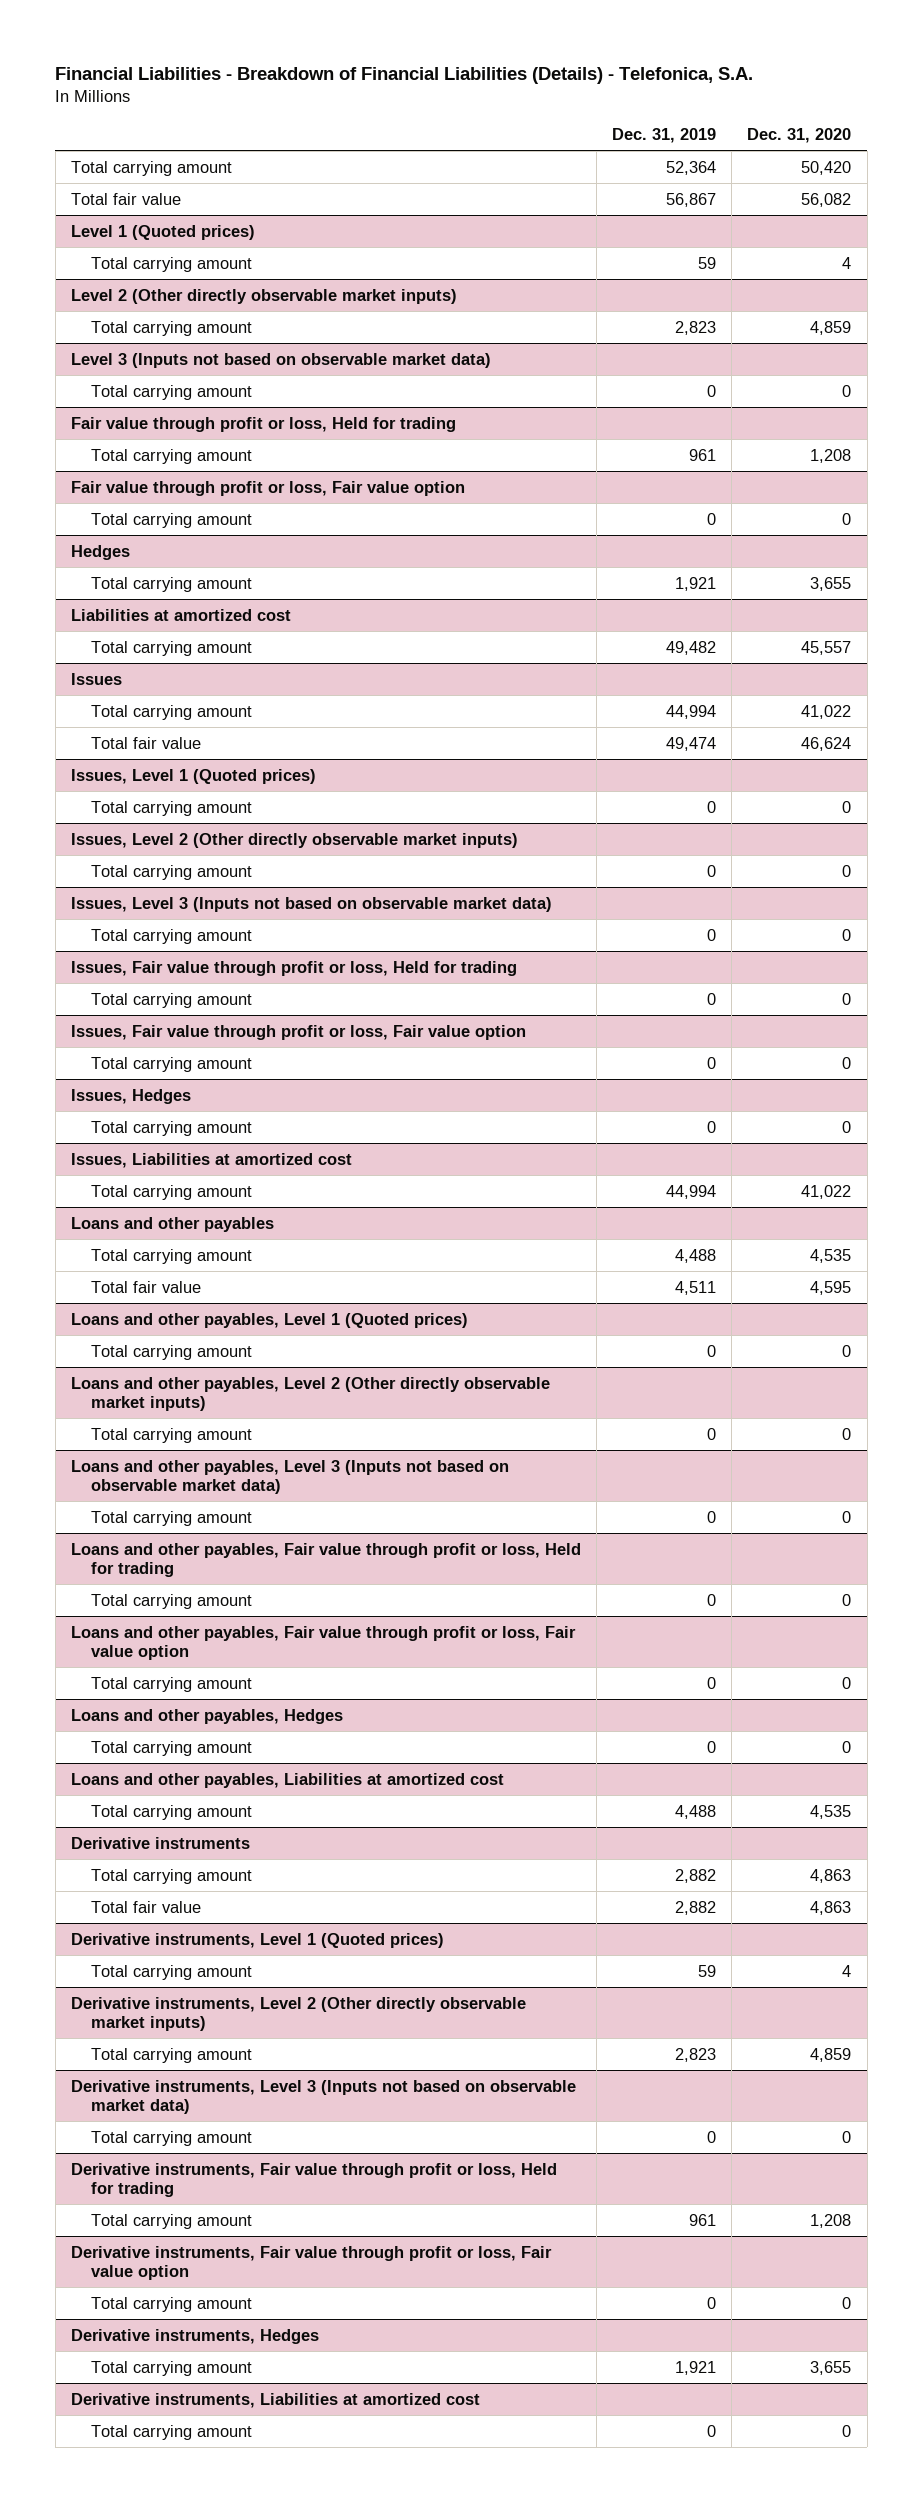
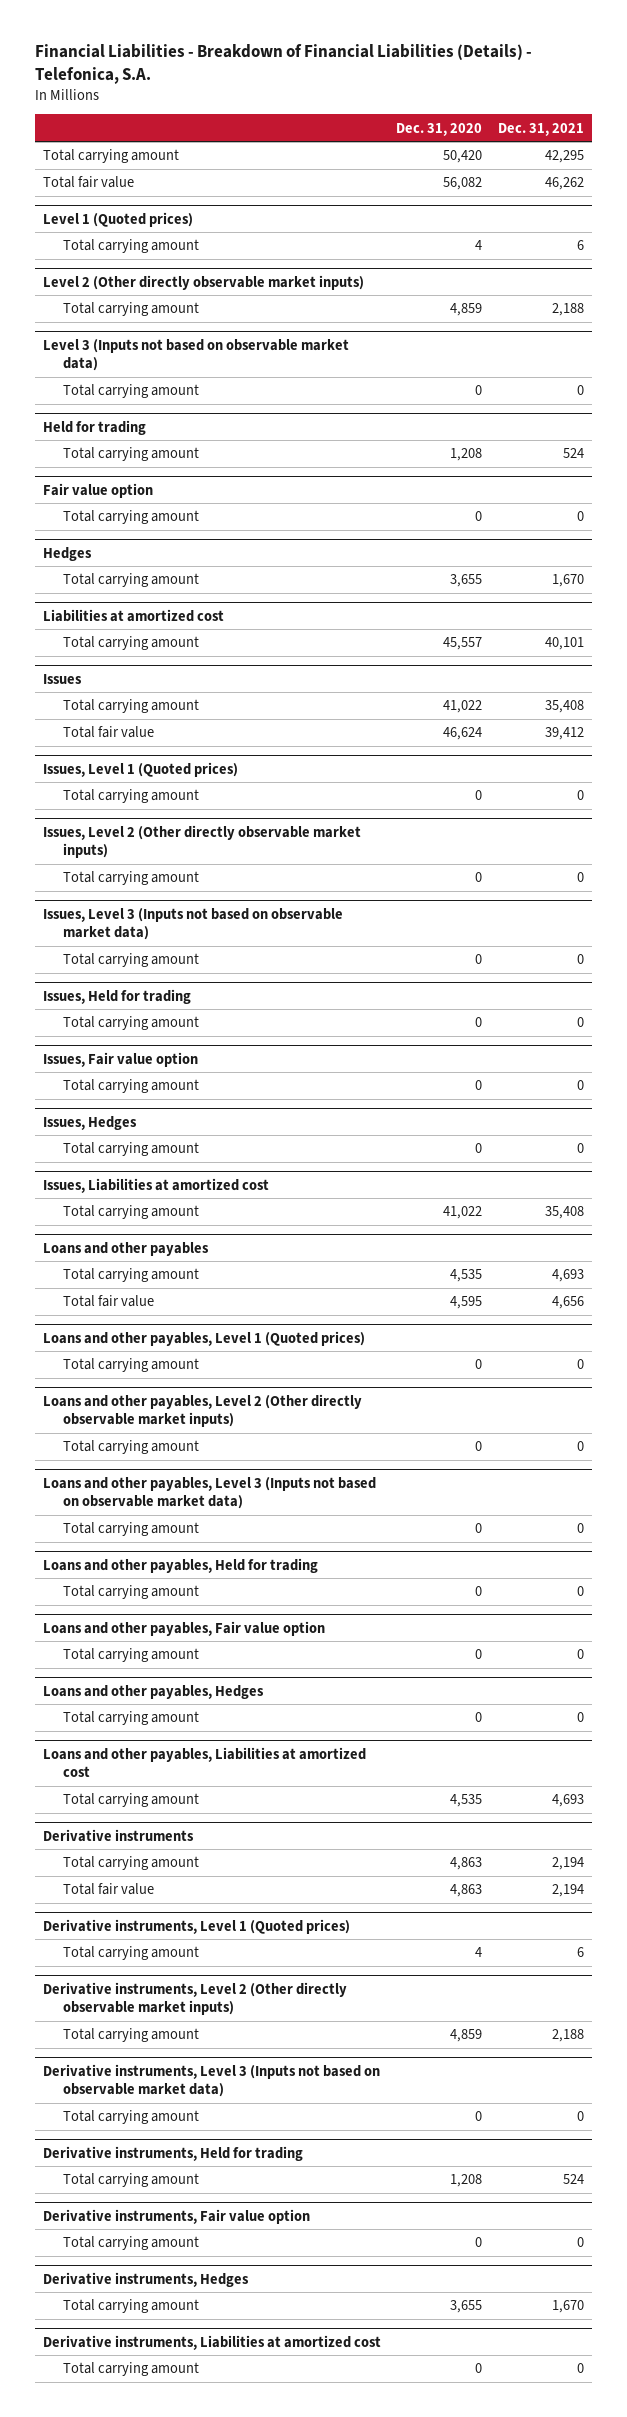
- | Dec. 31, 2019 | Dec. 31, 2020
+ | Dec. 31, 2020 | Dec. 31, 2021
- Fair value through profit or loss, Held for trading
+ Held for trading
- Fair value through profit or loss, Fair value option
+ Fair value option
- Issues, Fair value through profit or loss, Held for trading
+ Issues, Held for trading
- Issues, Fair value through profit or loss, Fair value option
+ Issues, Fair value option
- Loans and other payables, Fair value through profit or loss, Held for trading
+ Loans and other payables, Held for trading
- Loans and other payables, Fair value through profit or loss, Fair value option
+ Loans and other payables, Fair value option
- Derivative instruments, Fair value through profit or loss, Held for trading
+ Derivative instruments, Held for trading
- Derivative instruments, Fair value through profit or loss, Fair value option
+ Derivative instruments, Fair value option

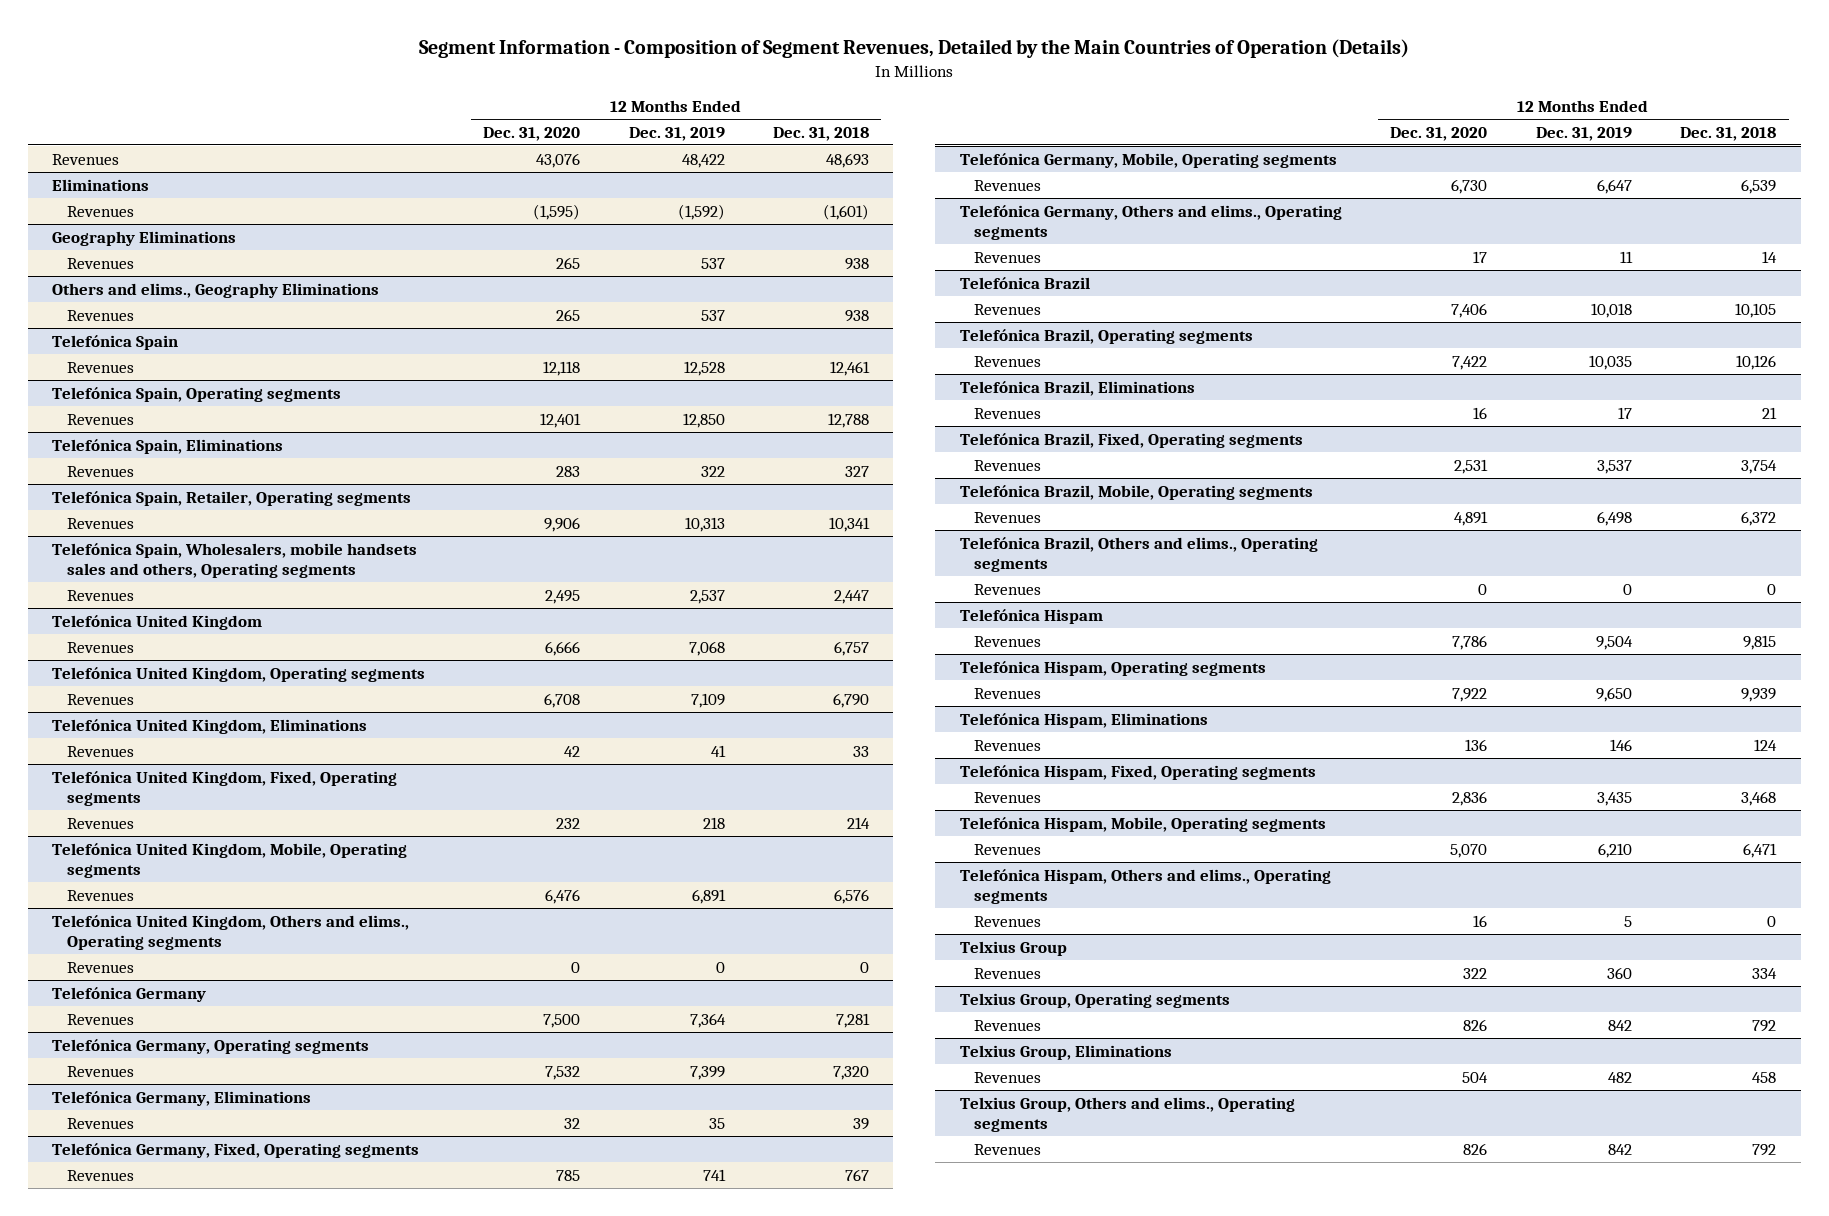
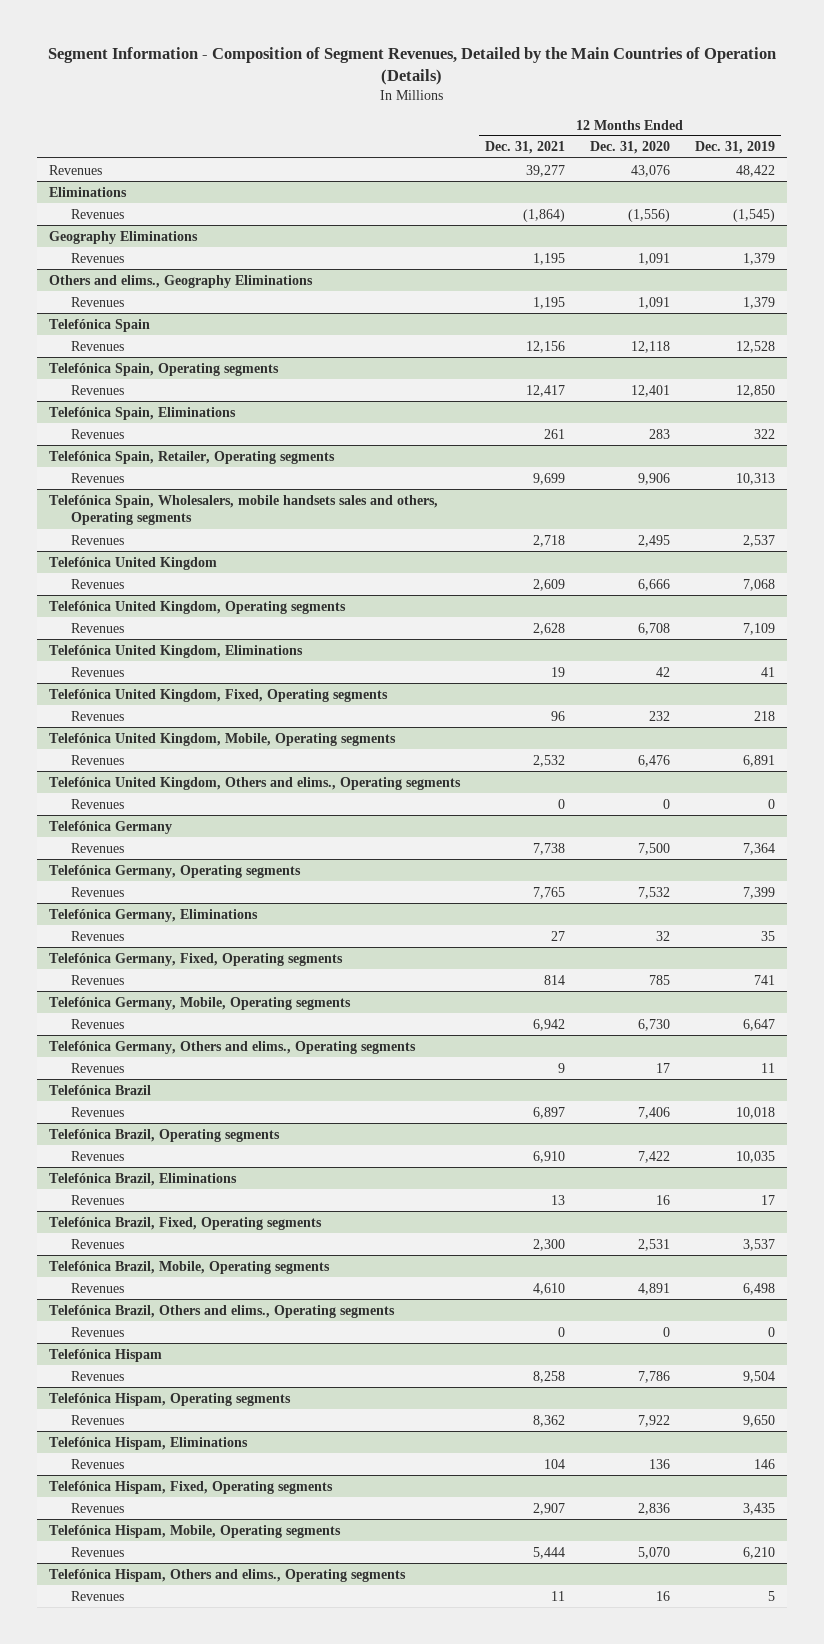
- | 12 Months Ended Dec. 31, 2020 | 12 Months Ended Dec. 31, 2019 | 12 Months Ended Dec. 31, 2018
+ | 12 Months Ended Dec. 31, 2021 | 12 Months Ended Dec. 31, 2020 | 12 Months Ended Dec. 31, 2019
@ Eliminations
- Revenues | (1,595) | (1,592) | (1,601)
+ Revenues | (1,864) | (1,556) | (1,545)
@ Geography Eliminations
- Revenues | 265 | 537 | 938
+ Revenues | 1,195 | 1,091 | 1,379
@ Others and elims., Geography Eliminations
- Revenues | 265 | 537 | 938
+ Revenues | 1,195 | 1,091 | 1,379
- Telxius Group
- Revenues | 322 | 360 | 334
- Telxius Group, Operating segments
- Revenues | 826 | 842 | 792
- Telxius Group, Eliminations
- Revenues | 504 | 482 | 458
- Telxius Group, Others and elims., Operating segments
- Revenues | 826 | 842 | 792

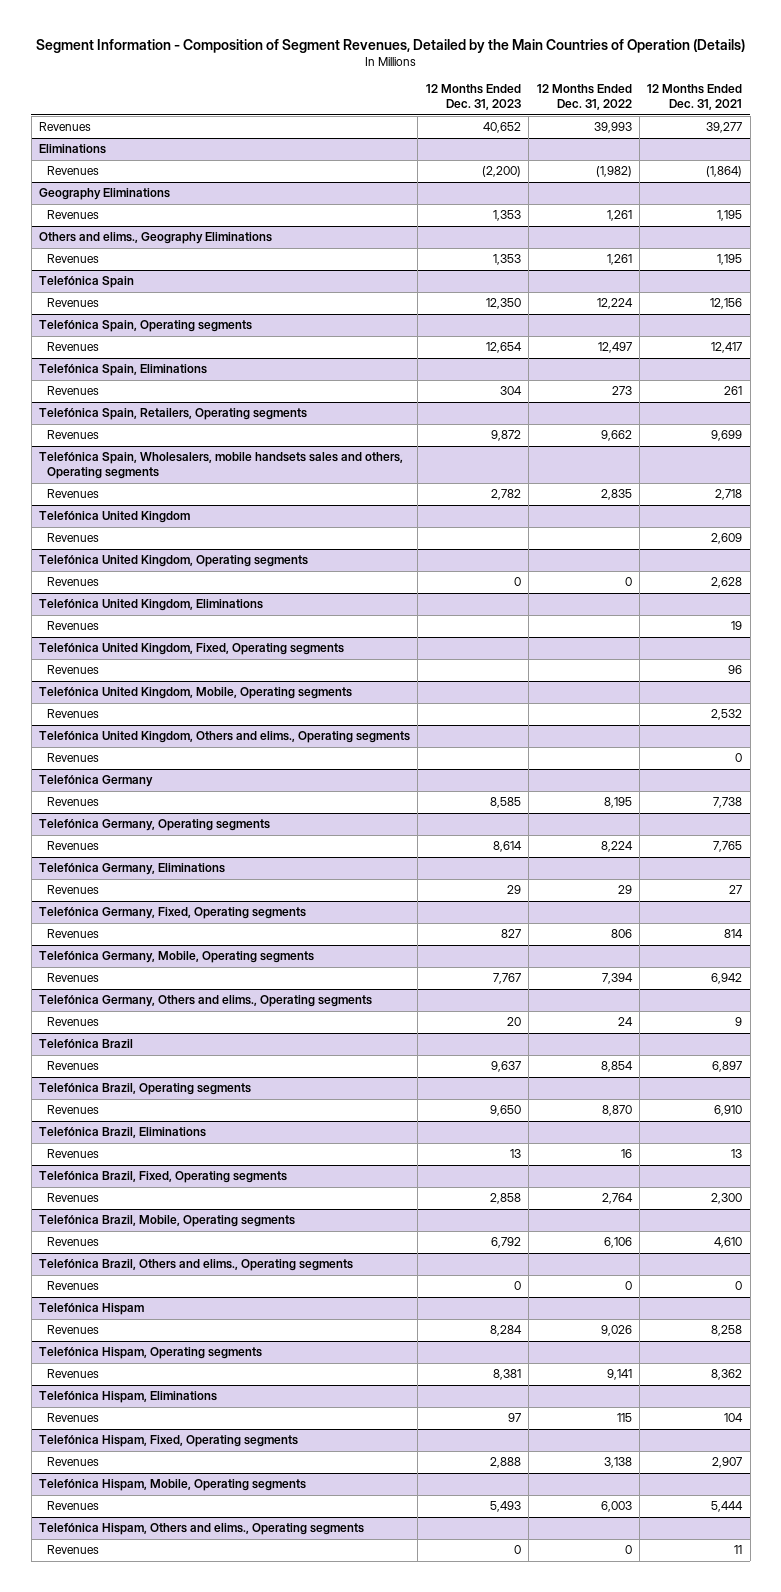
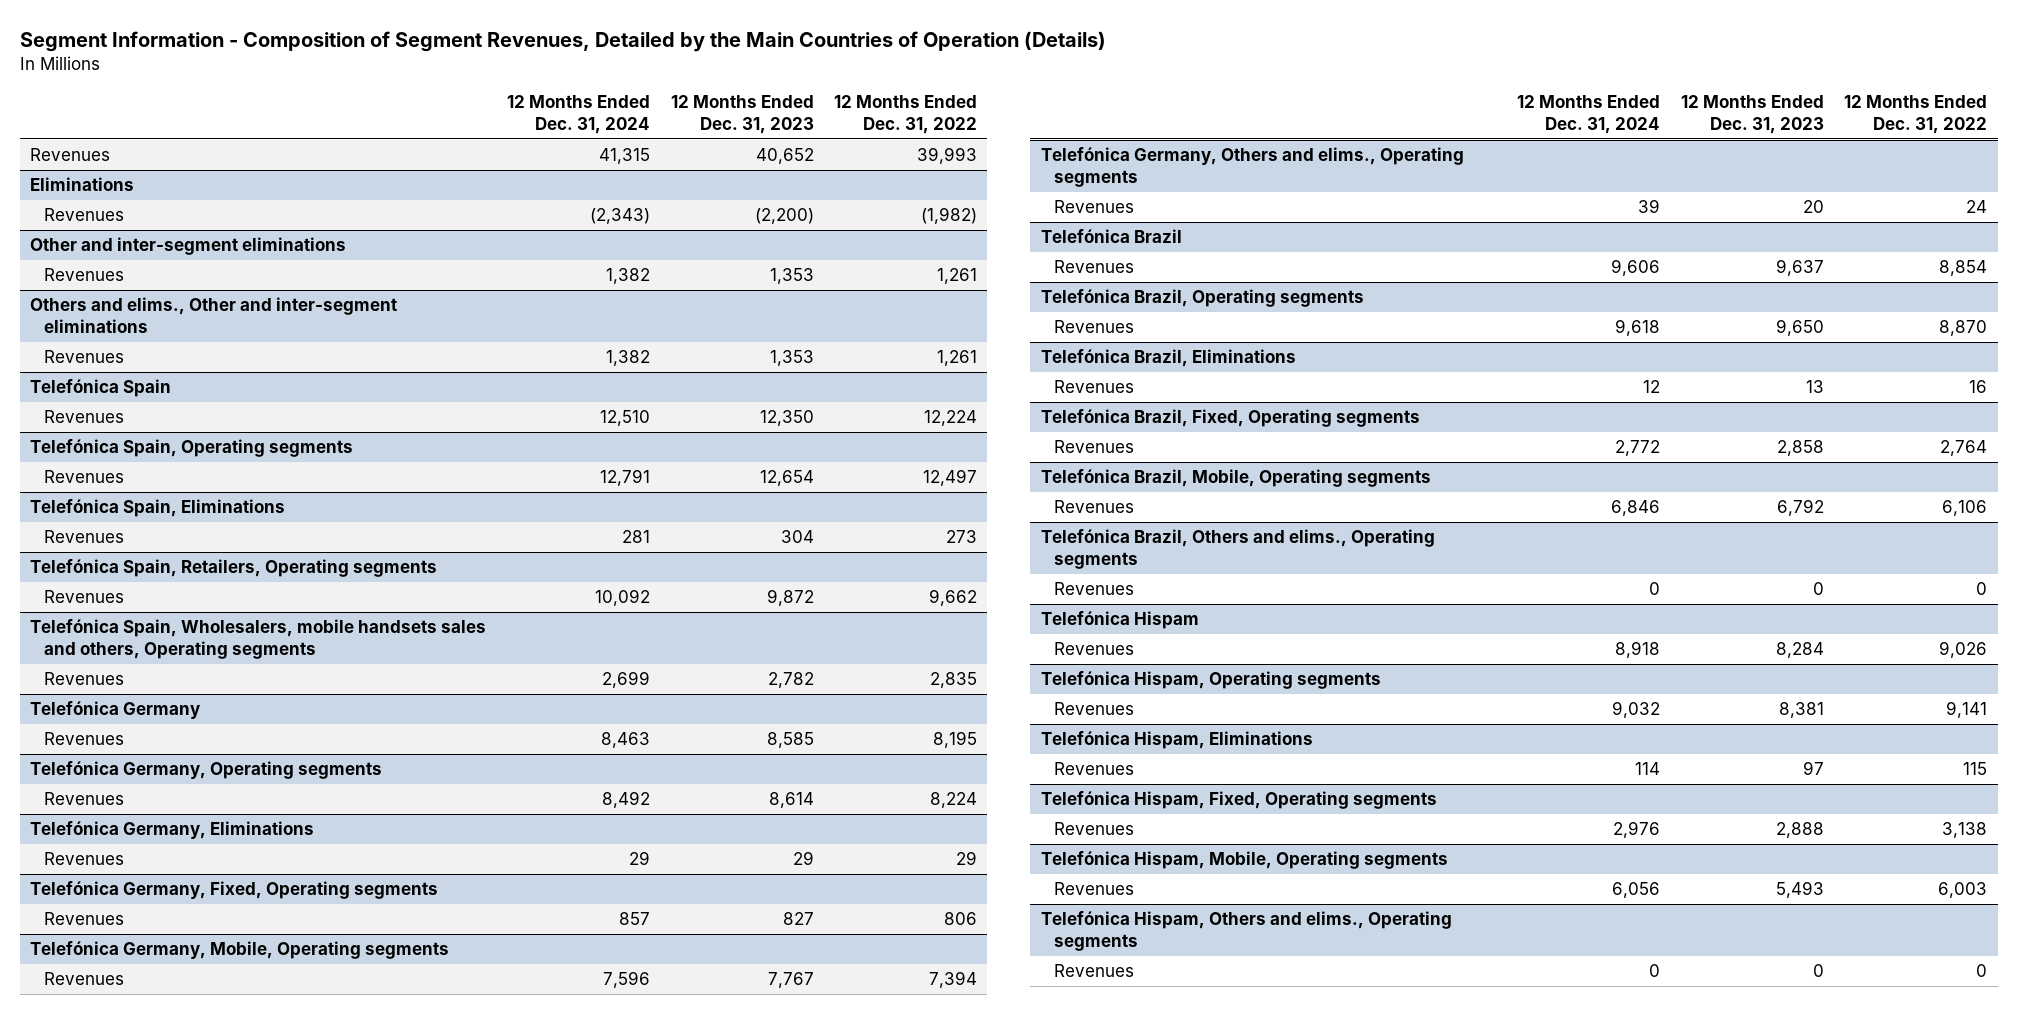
- | 12 Months Ended Dec. 31, 2023 | 12 Months Ended Dec. 31, 2022 | 12 Months Ended Dec. 31, 2021
+ | 12 Months Ended Dec. 31, 2024 | 12 Months Ended Dec. 31, 2023 | 12 Months Ended Dec. 31, 2022
- Geography Eliminations
+ Other and inter-segment eliminations
- Others and elims., Geography Eliminations
+ Others and elims., Other and inter-segment eliminations
- Telefónica United Kingdom
- Revenues | | | 2,609
- Telefónica United Kingdom, Operating segments
- Revenues | 0 | 0 | 2,628
- Telefónica United Kingdom, Eliminations
- Revenues | | | 19
- Telefónica United Kingdom, Fixed, Operating segments
- Revenues | | | 96
- Telefónica United Kingdom, Mobile, Operating segments
- Revenues | | | 2,532
- Telefónica United Kingdom, Others and elims., Operating segments
- Revenues | | | 0

